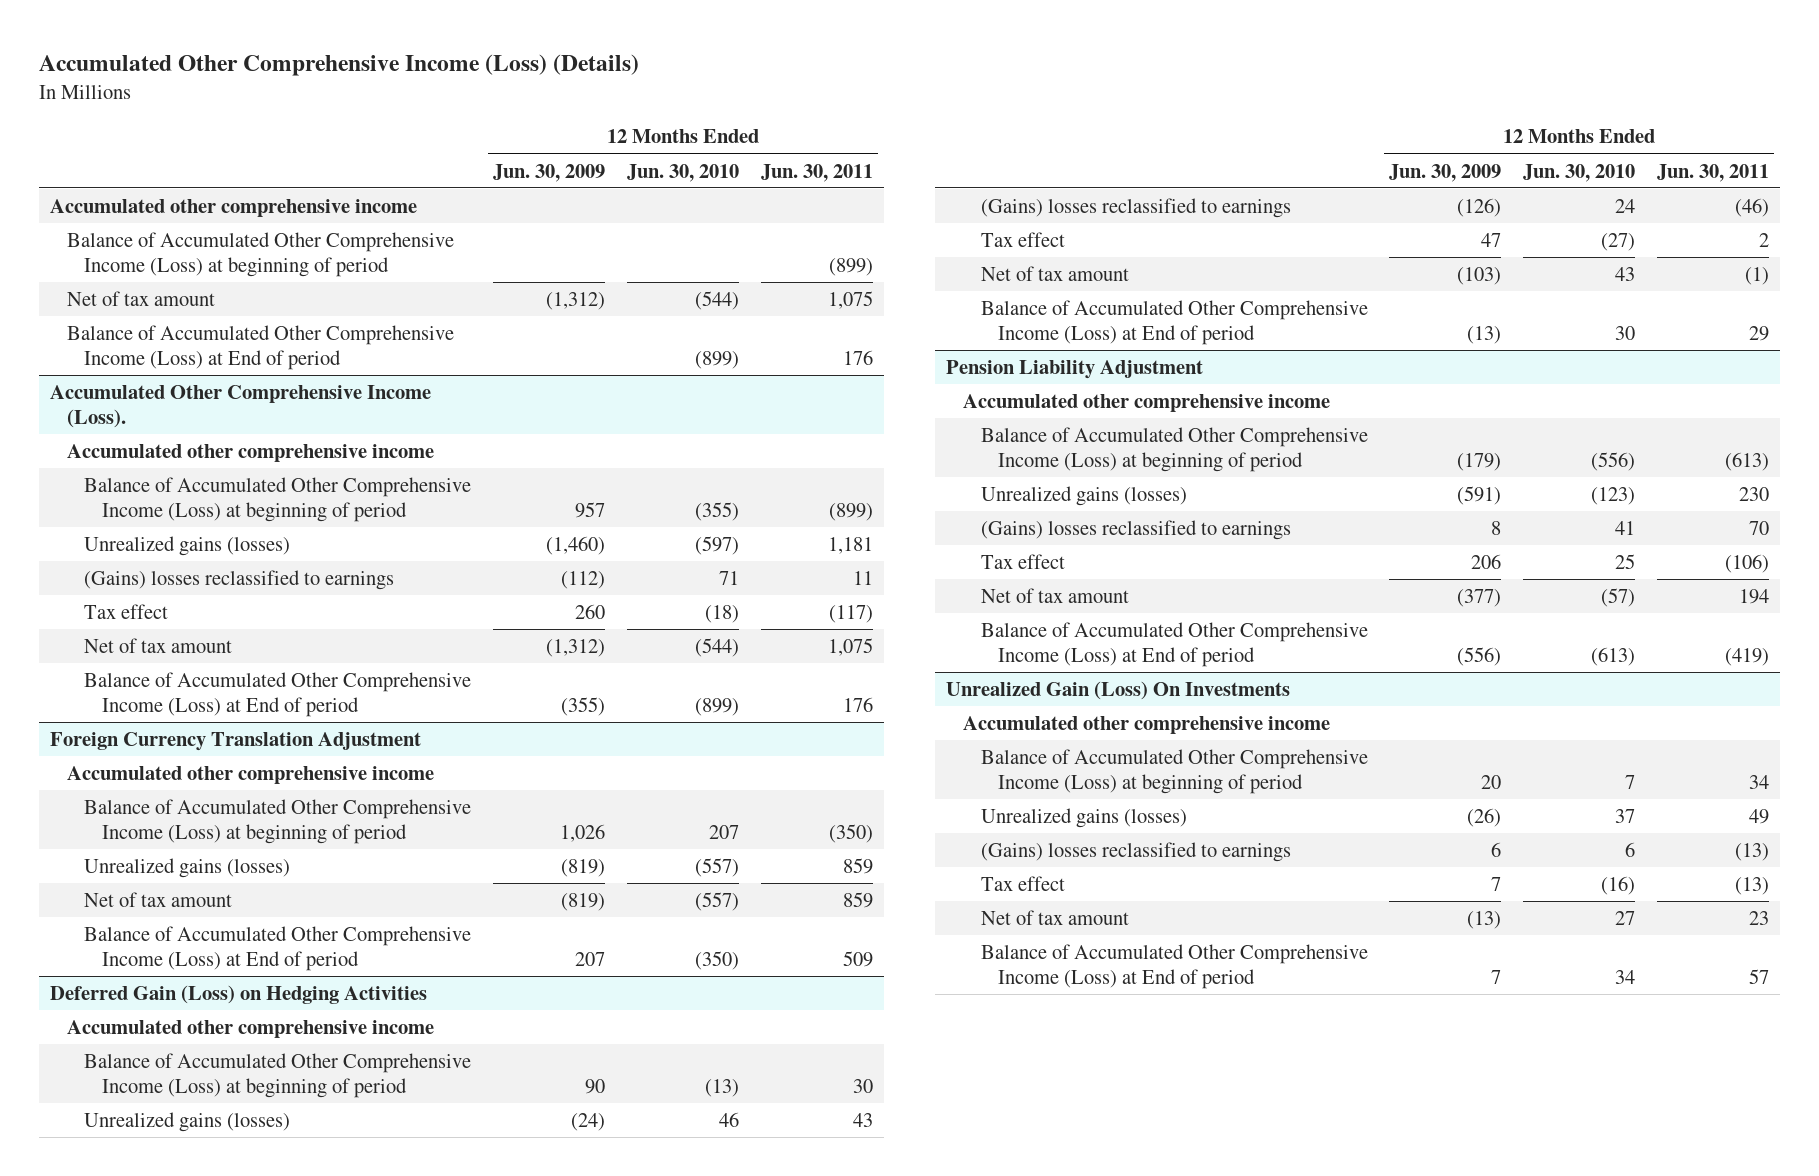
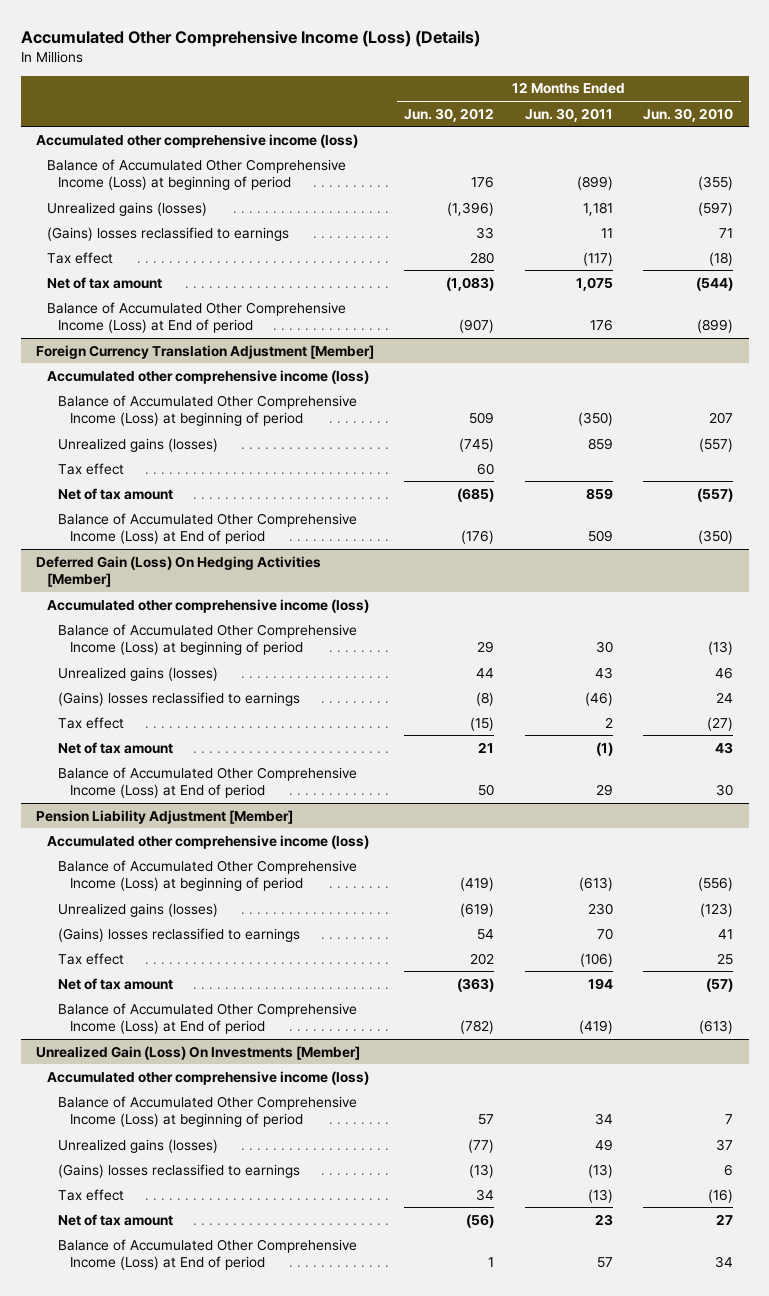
- | 12 Months Ended Jun. 30, 2009 | 12 Months Ended Jun. 30, 2010 | 12 Months Ended Jun. 30, 2011
+ | 12 Months Ended Jun. 30, 2012 | 12 Months Ended Jun. 30, 2011 | 12 Months Ended Jun. 30, 2010
- Accumulated other comprehensive income
- Balance of Accumulated Other Comprehensive Income (Loss) at beginning of period | | | (899)
- Net of tax amount | (1,312) | (544) | 1,075
- Balance of Accumulated Other Comprehensive Income (Loss) at End of period | | (899) | 176
- Accumulated Other Comprehensive Income (Loss).
- Accumulated other comprehensive income
+ Accumulated other comprehensive income (loss)
- Foreign Currency Translation Adjustment
- Accumulated other comprehensive income
+ Foreign Currency Translation Adjustment [Member]
+ Accumulated other comprehensive income (loss)
+ Tax effect | 60 | |
- Deferred Gain (Loss) on Hedging Activities
- Accumulated other comprehensive income
+ Deferred Gain (Loss) On Hedging Activities [Member]
+ Accumulated other comprehensive income (loss)
- Pension Liability Adjustment
- Accumulated other comprehensive income
+ Pension Liability Adjustment [Member]
+ Accumulated other comprehensive income (loss)
- Unrealized Gain (Loss) On Investments
- Accumulated other comprehensive income
+ Unrealized Gain (Loss) On Investments [Member]
+ Accumulated other comprehensive income (loss)

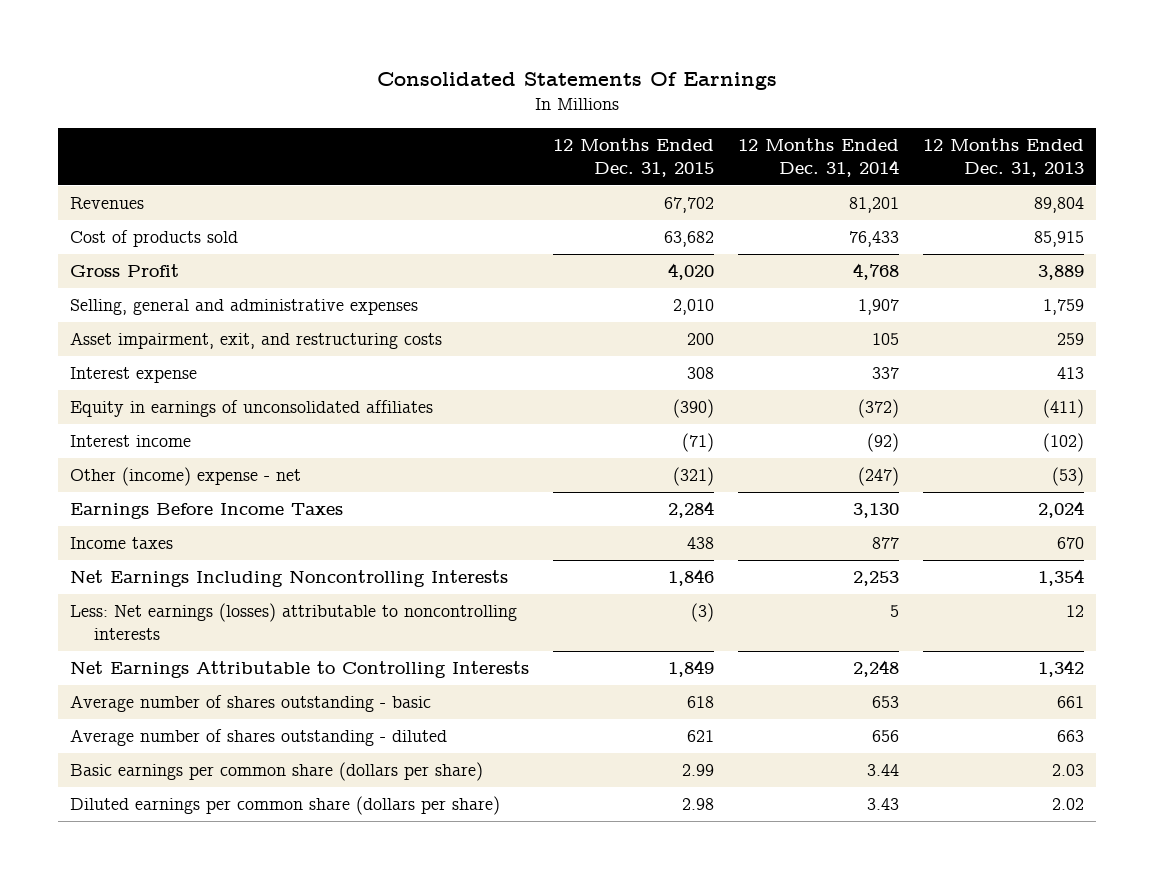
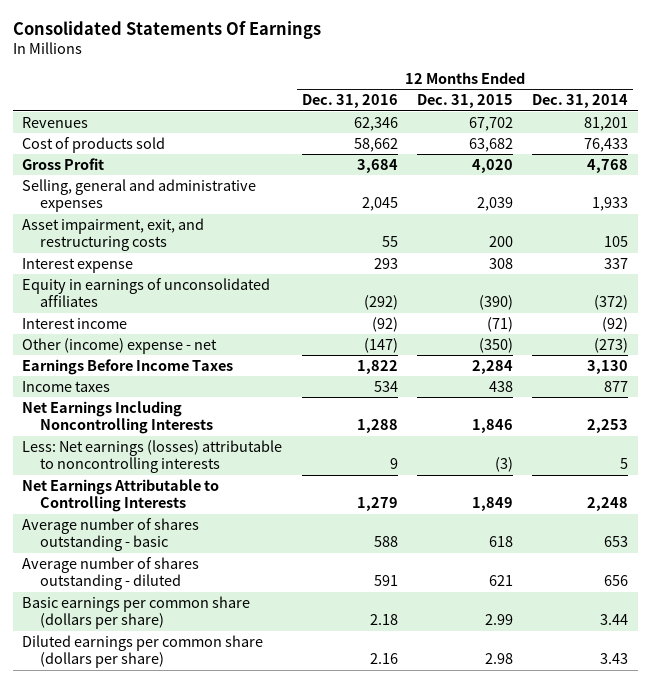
- | 12 Months Ended Dec. 31, 2015 | 12 Months Ended Dec. 31, 2014 | 12 Months Ended Dec. 31, 2013
+ | 12 Months Ended Dec. 31, 2016 | 12 Months Ended Dec. 31, 2015 | 12 Months Ended Dec. 31, 2014
- Selling, general and administrative expenses | 2,010 | 1,907 | 1,759
+ Selling, general and administrative expenses | 2,045 | 2,039 | 1,933
- Other (income) expense - net | (321) | (247) | (53)
+ Other (income) expense - net | (147) | (350) | (273)

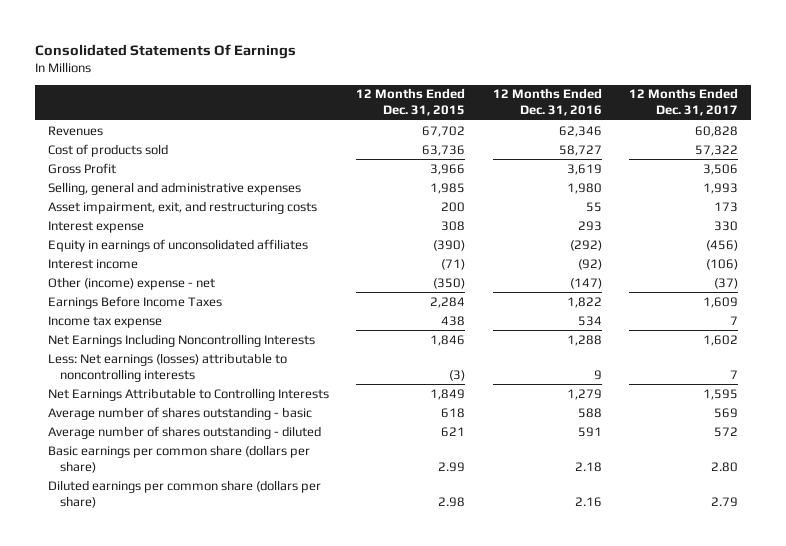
- | 12 Months Ended Dec. 31, 2016 | 12 Months Ended Dec. 31, 2015 | 12 Months Ended Dec. 31, 2014
+ | 12 Months Ended Dec. 31, 2015 | 12 Months Ended Dec. 31, 2016 | 12 Months Ended Dec. 31, 2017
- Cost of products sold | 58,662 | 63,682 | 76,433
- Gross Profit | 3,684 | 4,020 | 4,768
- Selling, general and administrative expenses | 2,045 | 2,039 | 1,933
+ Cost of products sold | 63,736 | 58,727 | 57,322
+ Gross Profit | 3,966 | 3,619 | 3,506
+ Selling, general and administrative expenses | 1,985 | 1,980 | 1,993
- Income taxes | 534 | 438 | 877
+ Income tax expense | 438 | 534 | 7

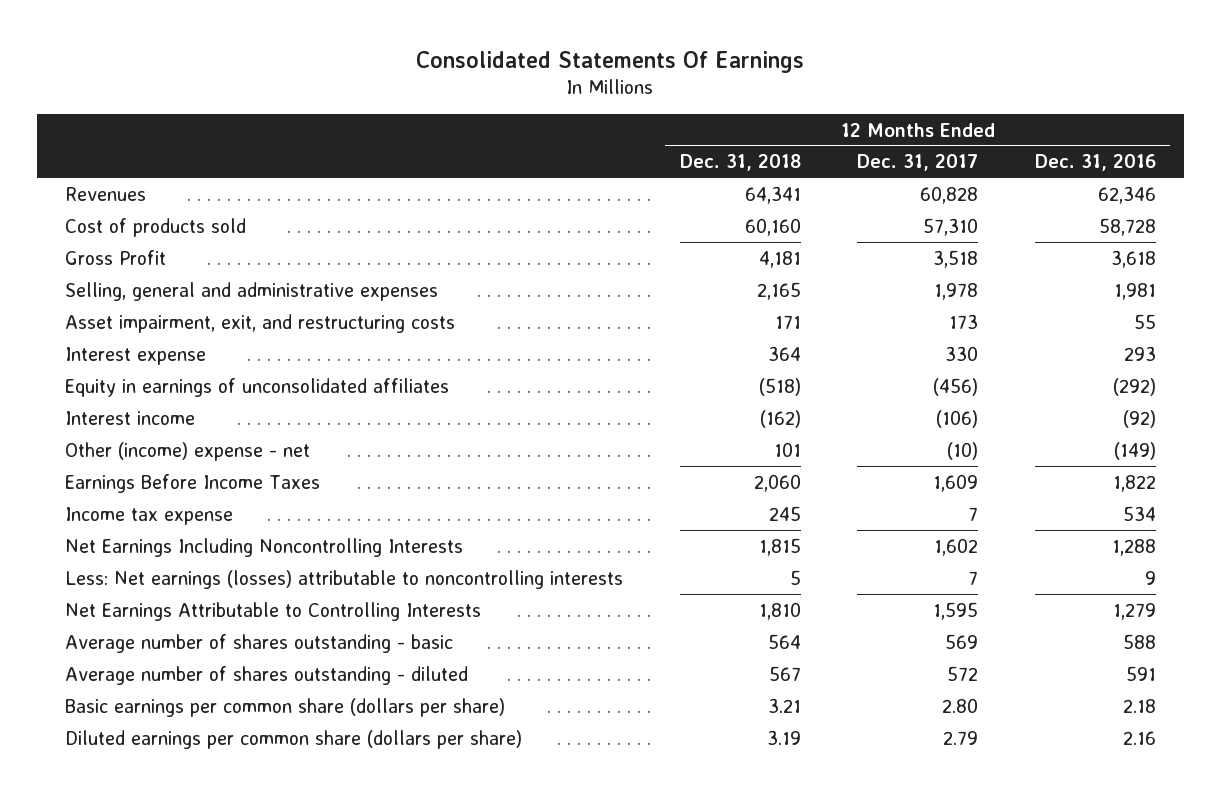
- | 12 Months Ended Dec. 31, 2015 | 12 Months Ended Dec. 31, 2016 | 12 Months Ended Dec. 31, 2017
+ | 12 Months Ended Dec. 31, 2018 | 12 Months Ended Dec. 31, 2017 | 12 Months Ended Dec. 31, 2016
- Cost of products sold | 63,736 | 58,727 | 57,322
- Gross Profit | 3,966 | 3,619 | 3,506
- Selling, general and administrative expenses | 1,985 | 1,980 | 1,993
+ Cost of products sold | 60,160 | 57,310 | 58,728
+ Gross Profit | 4,181 | 3,518 | 3,618
+ Selling, general and administrative expenses | 2,165 | 1,978 | 1,981
- Other (income) expense - net | (350) | (147) | (37)
+ Other (income) expense - net | 101 | (10) | (149)

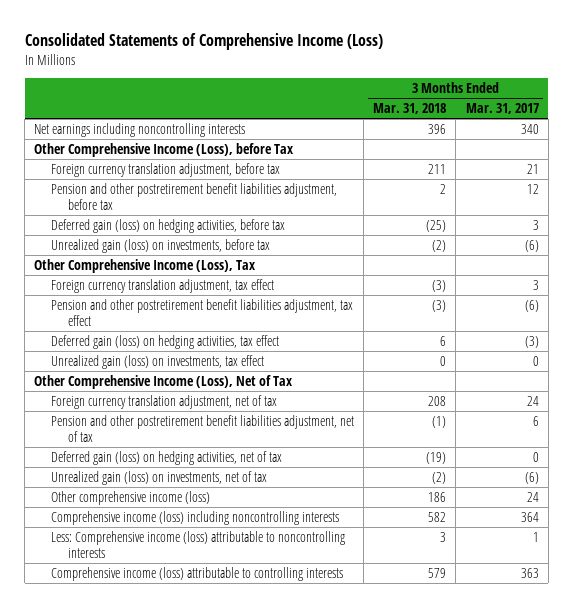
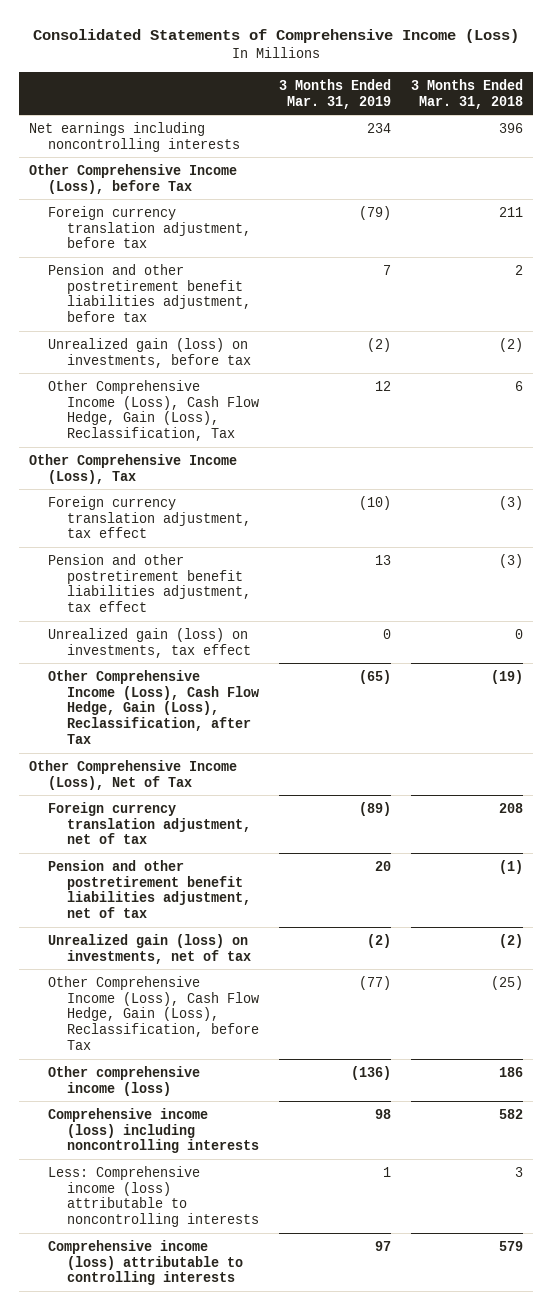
- | 3 Months Ended Mar. 31, 2018 | 3 Months Ended Mar. 31, 2017
+ | 3 Months Ended Mar. 31, 2019 | 3 Months Ended Mar. 31, 2018
- Deferred gain (loss) on hedging activities, before tax | (25) | 3
+ Other Comprehensive Income (Loss), Cash Flow Hedge, Gain (Loss), Reclassification, Tax | 12 | 6
- Deferred gain (loss) on hedging activities, tax effect | 6 | (3)
+ Other Comprehensive Income (Loss), Cash Flow Hedge, Gain (Loss), Reclassification, after Tax | (65) | (19)
- Deferred gain (loss) on hedging activities, net of tax | (19) | 0
+ Other Comprehensive Income (Loss), Cash Flow Hedge, Gain (Loss), Reclassification, before Tax | (77) | (25)

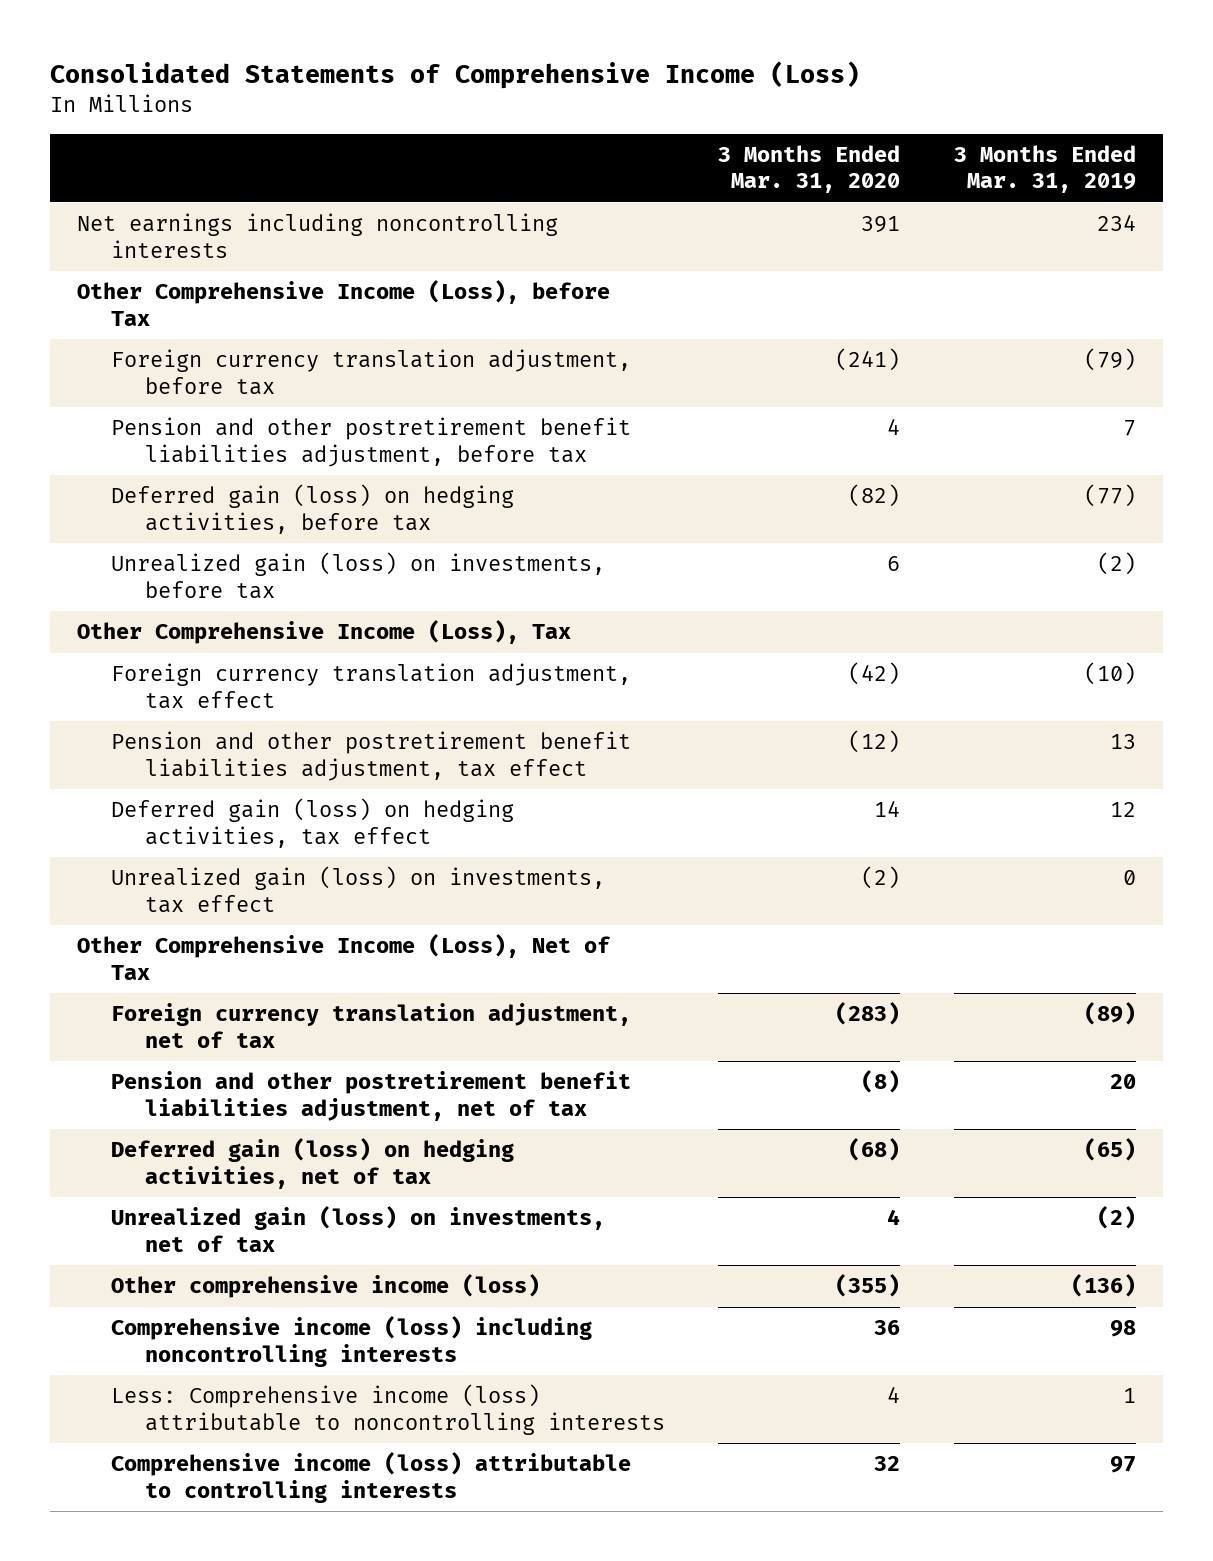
- | 3 Months Ended Mar. 31, 2019 | 3 Months Ended Mar. 31, 2018
+ | 3 Months Ended Mar. 31, 2020 | 3 Months Ended Mar. 31, 2019
+ Deferred gain (loss) on hedging activities, before tax | (82) | (77)
- Other Comprehensive Income (Loss), Cash Flow Hedge, Gain (Loss), Reclassification, Tax | 12 | 6
+ Deferred gain (loss) on hedging activities, tax effect | 14 | 12
- Other Comprehensive Income (Loss), Cash Flow Hedge, Gain (Loss), Reclassification, after Tax | (65) | (19)
+ Deferred gain (loss) on hedging activities, net of tax | (68) | (65)
- Other Comprehensive Income (Loss), Cash Flow Hedge, Gain (Loss), Reclassification, before Tax | (77) | (25)

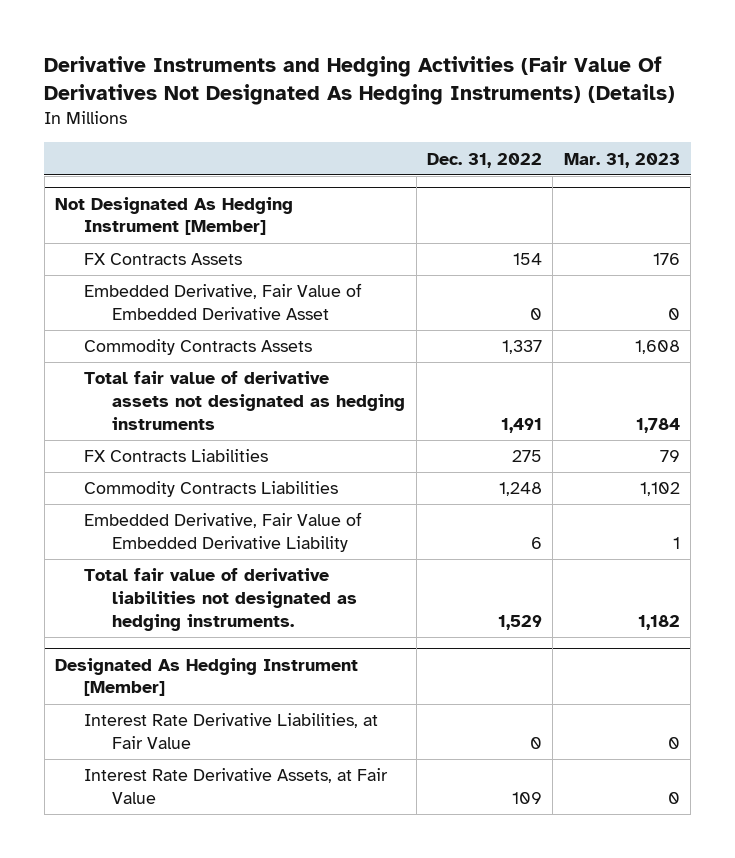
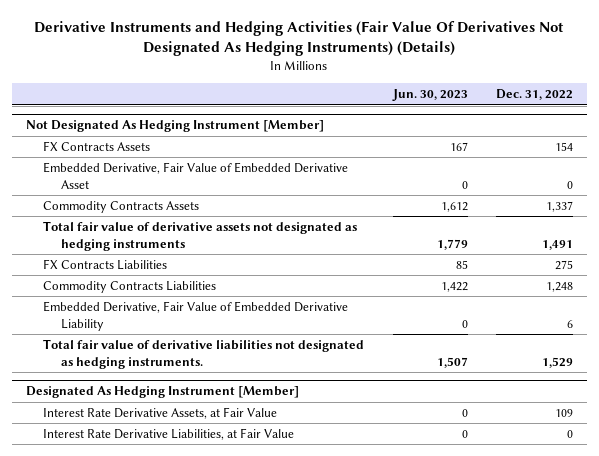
- | Dec. 31, 2022 | Mar. 31, 2023
+ | Jun. 30, 2023 | Dec. 31, 2022
@ Designated As Hedging Instrument [Member]
moved down: Interest Rate Derivative Liabilities, at Fair Value | 0 | 0

